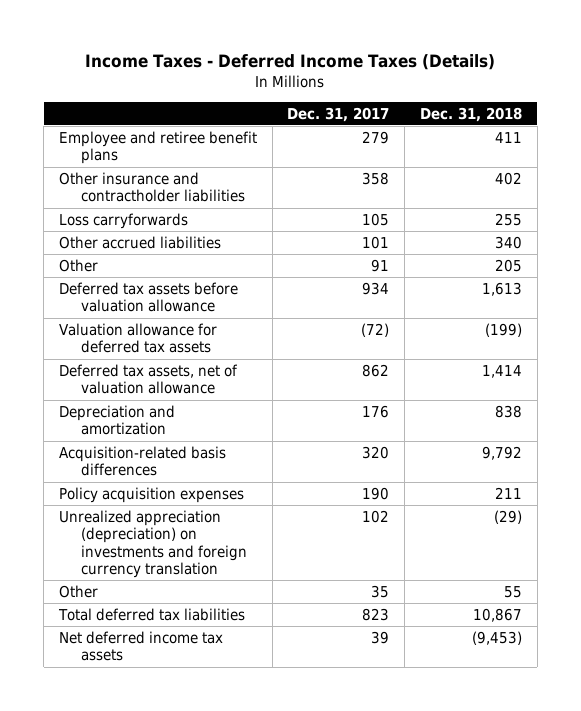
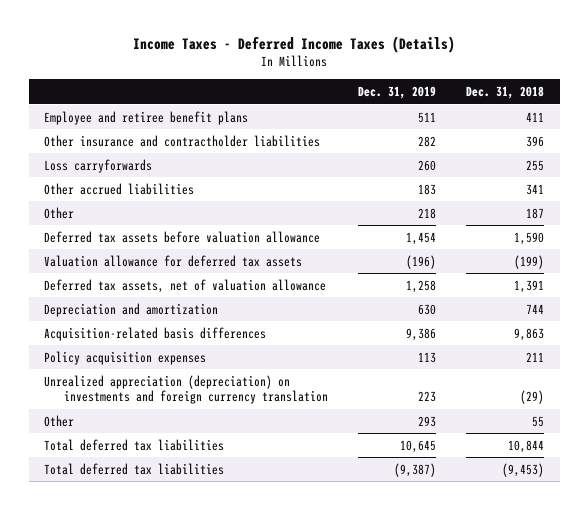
- | Dec. 31, 2017 | Dec. 31, 2018
+ | Dec. 31, 2019 | Dec. 31, 2018
- Other insurance and contractholder liabilities | 358 | 402
+ Other insurance and contractholder liabilities | 282 | 396
- Other accrued liabilities | 101 | 340
- Other | 91 | 205
- Deferred tax assets before valuation allowance | 934 | 1,613
+ Other accrued liabilities | 183 | 341
+ Other | 218 | 187
+ Deferred tax assets before valuation allowance | 1,454 | 1,590
- Deferred tax assets, net of valuation allowance | 862 | 1,414
- Depreciation and amortization | 176 | 838
- Acquisition-related basis differences | 320 | 9,792
+ Deferred tax assets, net of valuation allowance | 1,258 | 1,391
+ Depreciation and amortization | 630 | 744
+ Acquisition-related basis differences | 9,386 | 9,863
- Total deferred tax liabilities | 823 | 10,867
- Net deferred income tax assets | 39 | (9,453)
+ Total deferred tax liabilities | 10,645 | 10,844
+ Total deferred tax liabilities | (9,387) | (9,453)

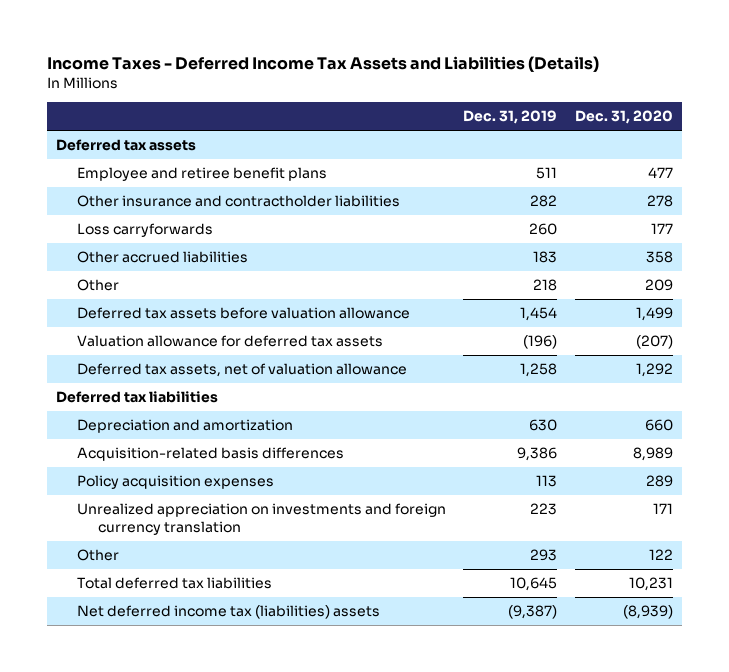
- Income Taxes - Deferred Income Taxes (Details)
+ Income Taxes - Deferred Income Tax Assets and Liabilities (Details)
- | Dec. 31, 2019 | Dec. 31, 2018
+ | Dec. 31, 2019 | Dec. 31, 2020
+ Deferred tax assets
+ Deferred tax liabilities
- Unrealized appreciation (depreciation) on investments and foreign currency translation | 223 | (29)
+ Unrealized appreciation on investments and foreign currency translation | 223 | 171
- Total deferred tax liabilities | (9,387) | (9,453)
+ Net deferred income tax (liabilities) assets | (9,387) | (8,939)

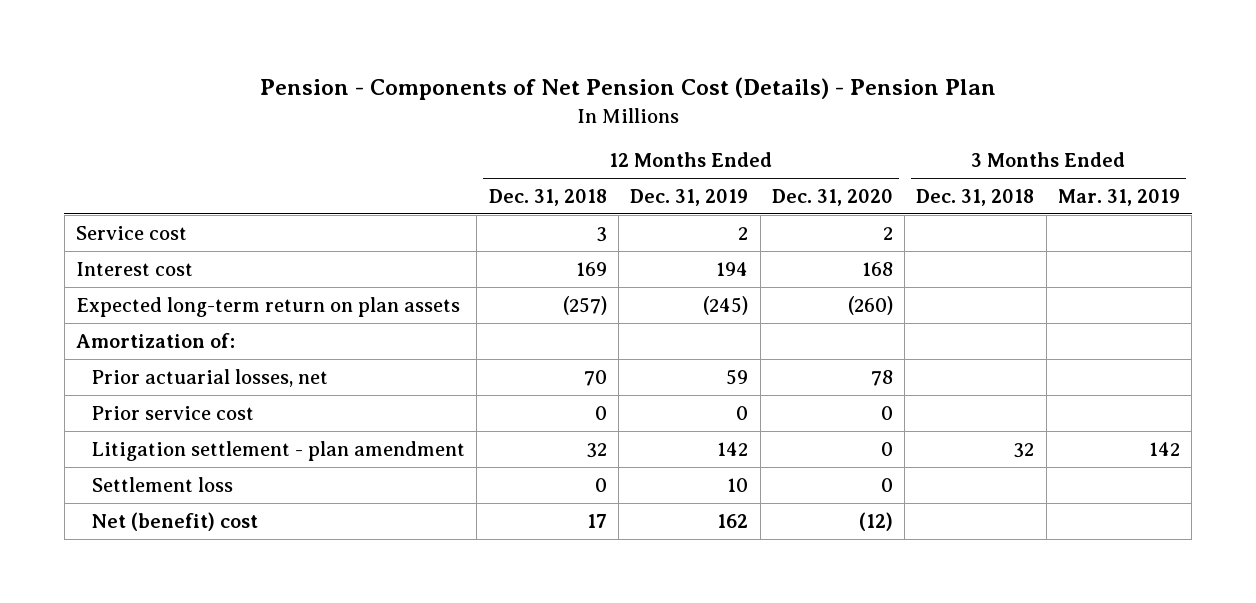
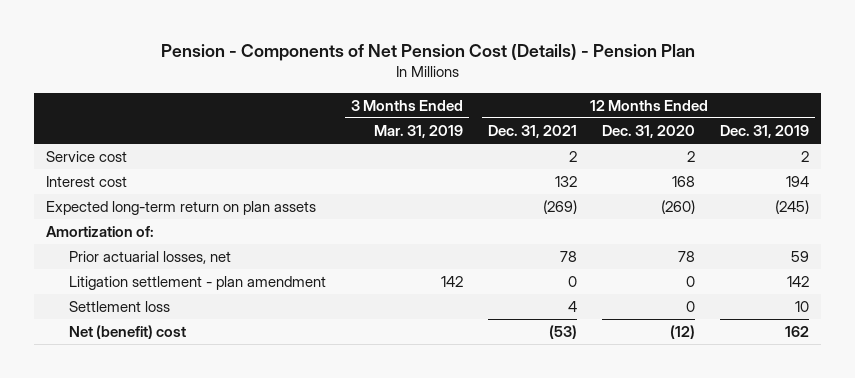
- | 12 Months Ended Dec. 31, 2018 | 12 Months Ended Dec. 31, 2019 | 12 Months Ended Dec. 31, 2020 | 3 Months Ended Dec. 31, 2018 | 3 Months Ended Mar. 31, 2019
+ | 3 Months Ended Mar. 31, 2019 | 12 Months Ended Dec. 31, 2021 | 12 Months Ended Dec. 31, 2020 | 12 Months Ended Dec. 31, 2019
- Prior service cost | 0 | 0 | 0 | |

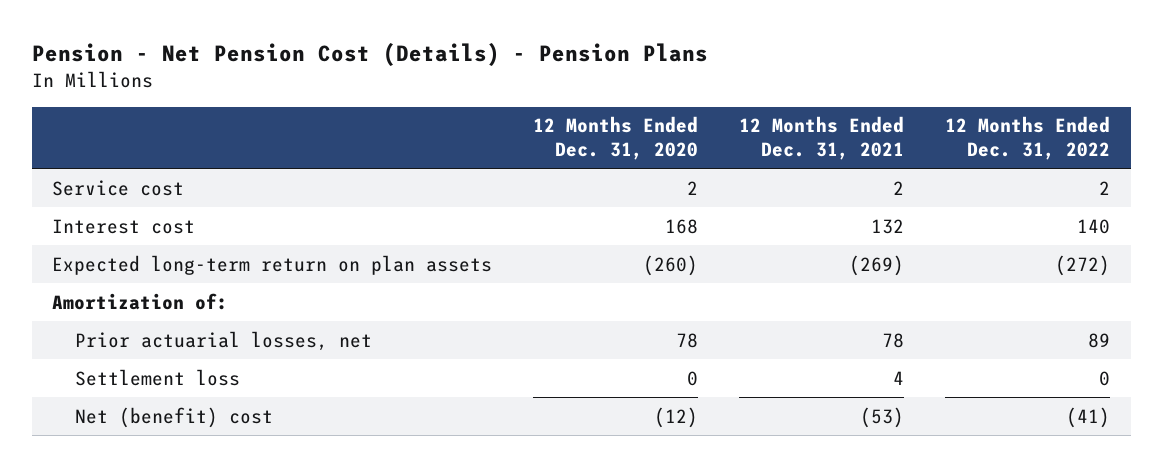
- Pension - Components of Net Pension Cost (Details) - Pension Plan
+ Pension - Net Pension Cost (Details) - Pension Plans
- | 3 Months Ended Mar. 31, 2019 | 12 Months Ended Dec. 31, 2021 | 12 Months Ended Dec. 31, 2020 | 12 Months Ended Dec. 31, 2019
+ | 12 Months Ended Dec. 31, 2020 | 12 Months Ended Dec. 31, 2021 | 12 Months Ended Dec. 31, 2022
- Litigation settlement - plan amendment | 142 | 0 | 0 | 142

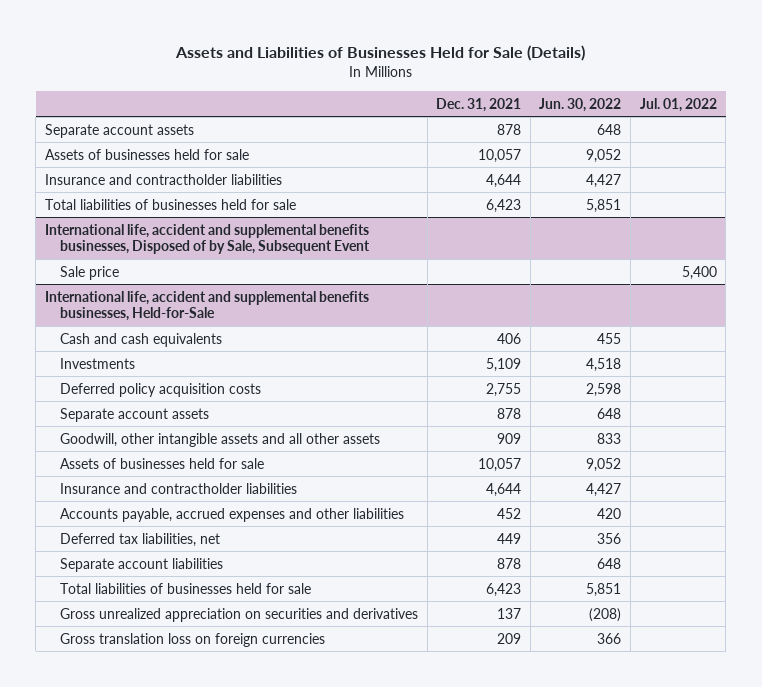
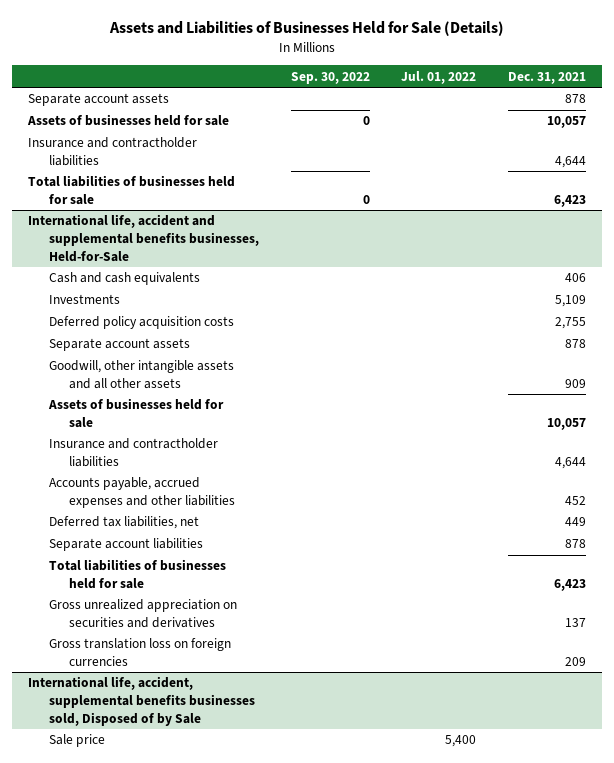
- | Dec. 31, 2021 | Jun. 30, 2022 | Jul. 01, 2022
+ | Sep. 30, 2022 | Jul. 01, 2022 | Dec. 31, 2021
- International life, accident and supplemental benefits businesses, Disposed of by Sale, Subsequent Event
- Sale price | | | 5,400
+ International life, accident, supplemental benefits businesses sold, Disposed of by Sale
+ Sale price | | 5,400 |

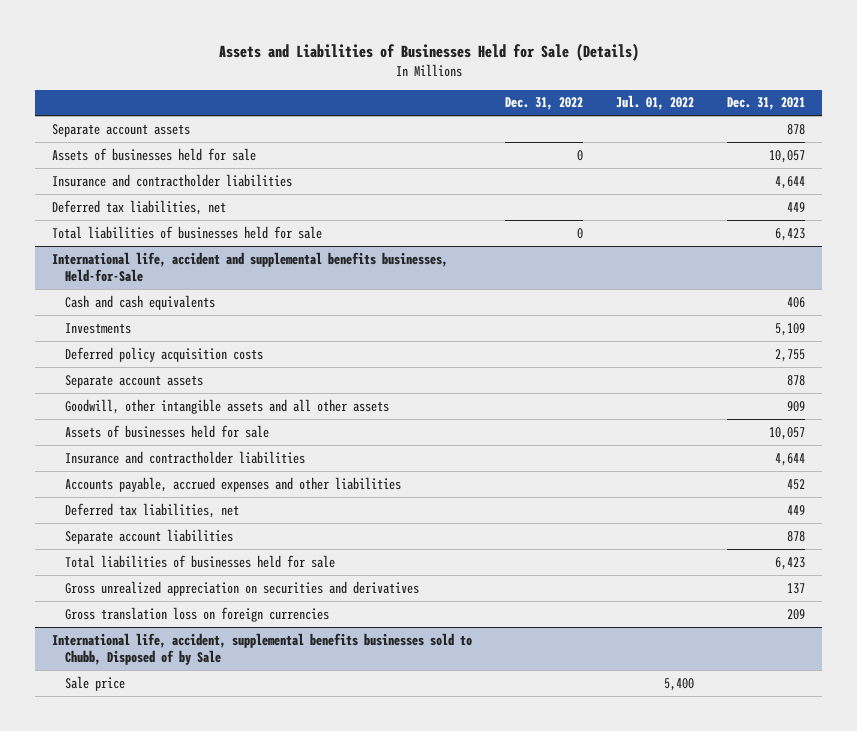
- | Sep. 30, 2022 | Jul. 01, 2022 | Dec. 31, 2021
+ | Dec. 31, 2022 | Jul. 01, 2022 | Dec. 31, 2021
+ Deferred tax liabilities, net | | | 449
- International life, accident, supplemental benefits businesses sold, Disposed of by Sale
+ International life, accident, supplemental benefits businesses sold to Chubb, Disposed of by Sale

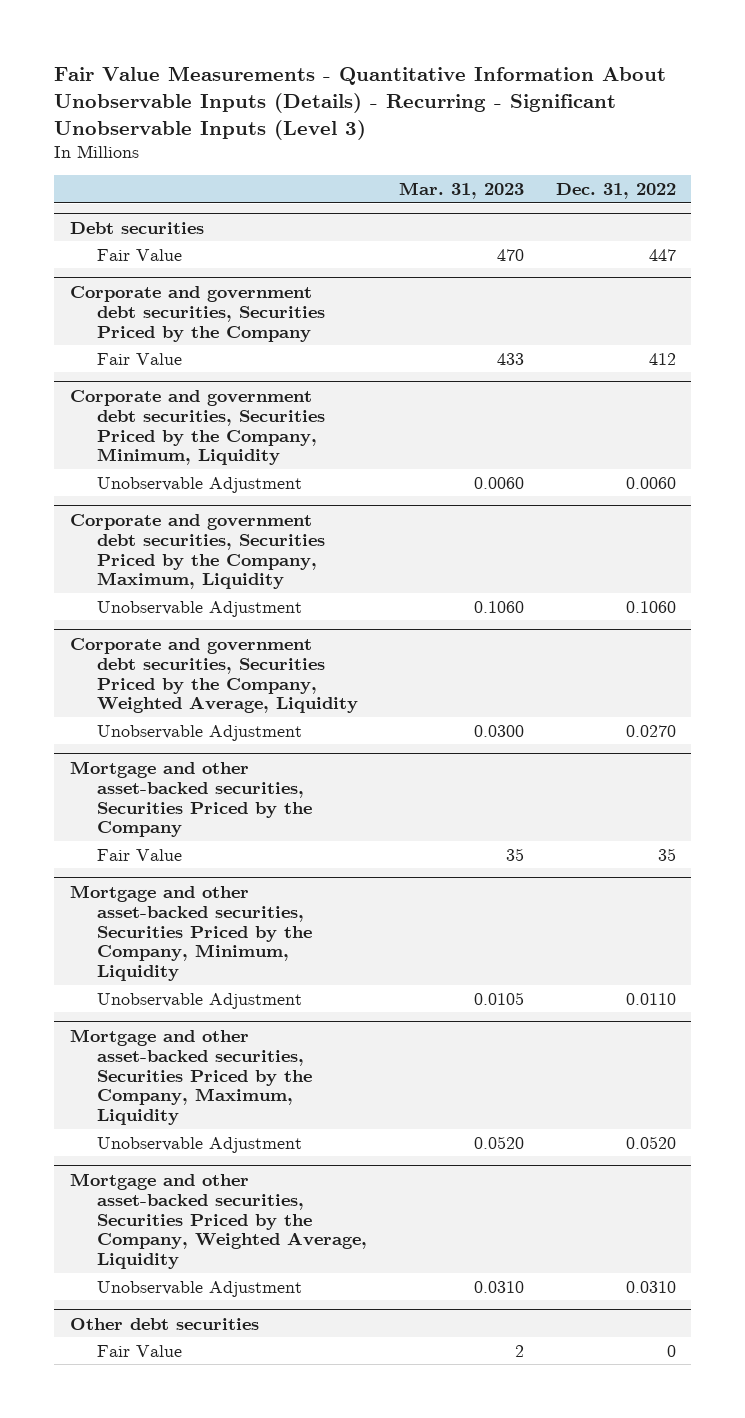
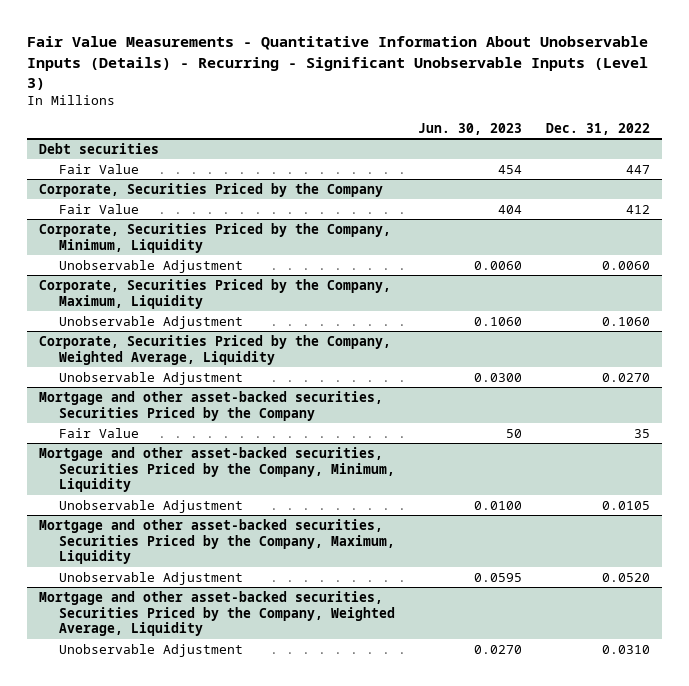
- | Mar. 31, 2023 | Dec. 31, 2022
+ | Jun. 30, 2023 | Dec. 31, 2022
- Corporate and government debt securities, Securities Priced by the Company
+ Corporate, Securities Priced by the Company
- Corporate and government debt securities, Securities Priced by the Company, Minimum, Liquidity
+ Corporate, Securities Priced by the Company, Minimum, Liquidity
- Corporate and government debt securities, Securities Priced by the Company, Maximum, Liquidity
+ Corporate, Securities Priced by the Company, Maximum, Liquidity
- Corporate and government debt securities, Securities Priced by the Company, Weighted Average, Liquidity
+ Corporate, Securities Priced by the Company, Weighted Average, Liquidity
@ Mortgage and other asset-backed securities, Securities Priced by the Company, Minimum, Liquidity
- Unobservable Adjustment | 0.0105 | 0.0110
+ Unobservable Adjustment | 0.0100 | 0.0105
- Other debt securities
- Fair Value | 2 | 0

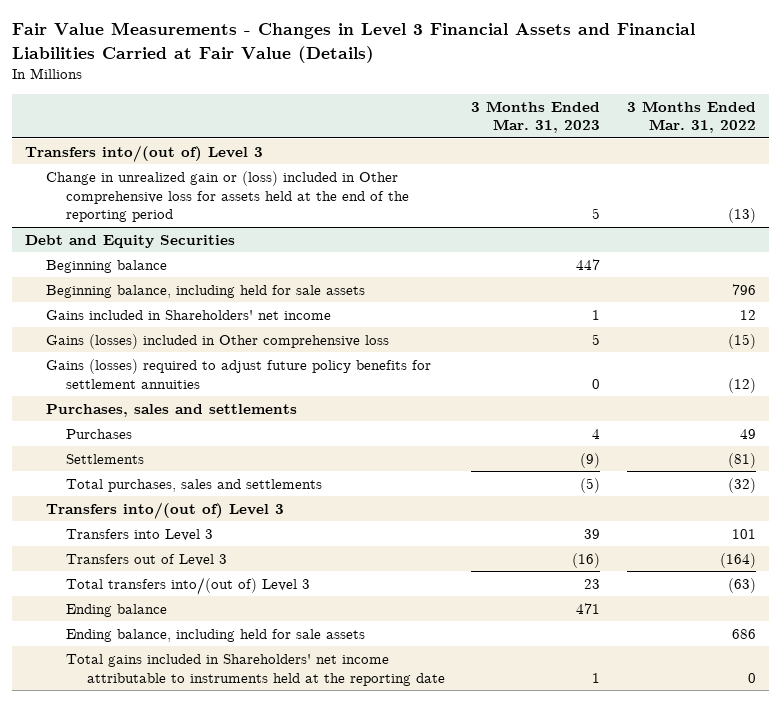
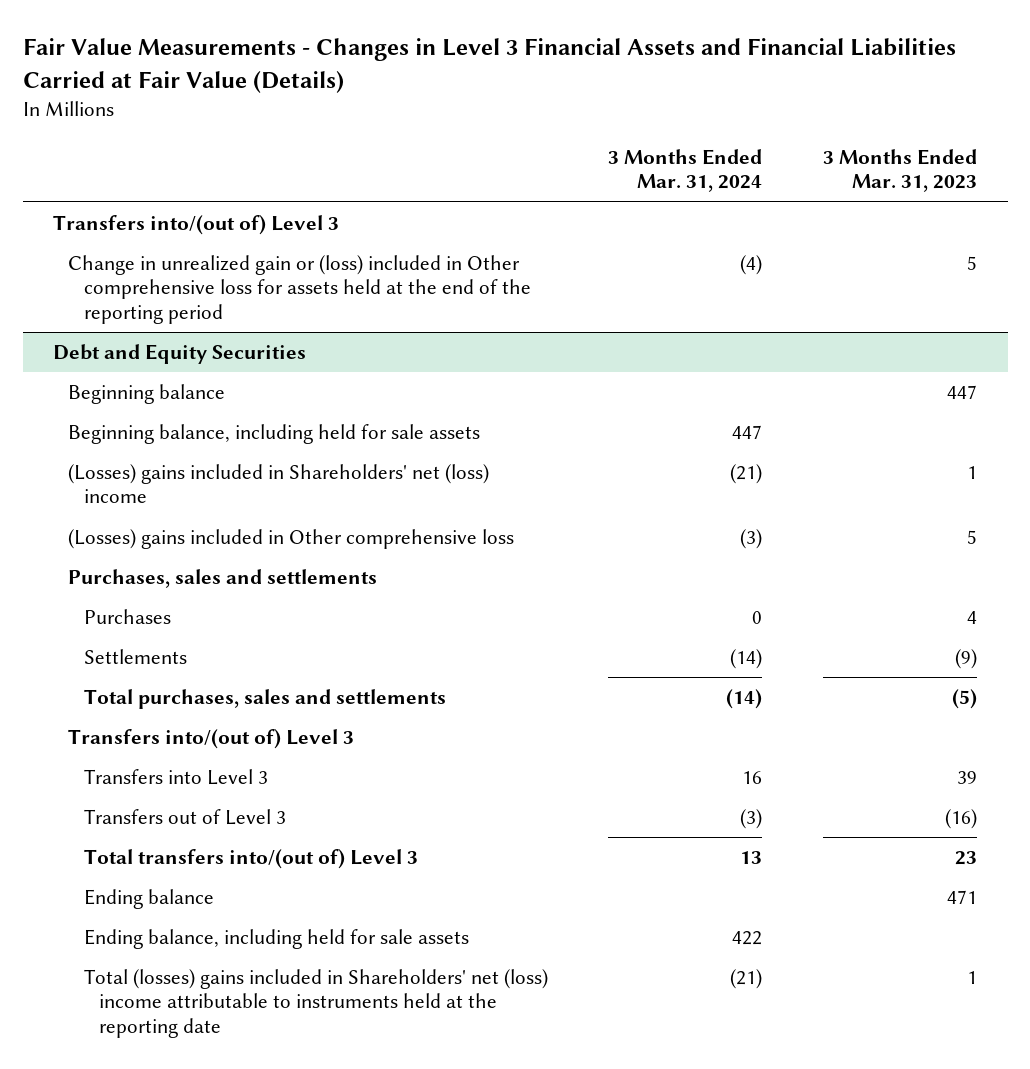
- | 3 Months Ended Mar. 31, 2023 | 3 Months Ended Mar. 31, 2022
+ | 3 Months Ended Mar. 31, 2024 | 3 Months Ended Mar. 31, 2023
@ Debt and Equity Securities
- Gains included in Shareholders' net income | 1 | 12
- Gains (losses) included in Other comprehensive loss | 5 | (15)
- Gains (losses) required to adjust future policy benefits for settlement annuities | 0 | (12)
+ (Losses) gains included in Shareholders' net (loss) income | (21) | 1
+ (Losses) gains included in Other comprehensive loss | (3) | 5
- Total gains included in Shareholders' net income attributable to instruments held at the reporting date | 1 | 0
+ Total (losses) gains included in Shareholders' net (loss) income attributable to instruments held at the reporting date | (21) | 1

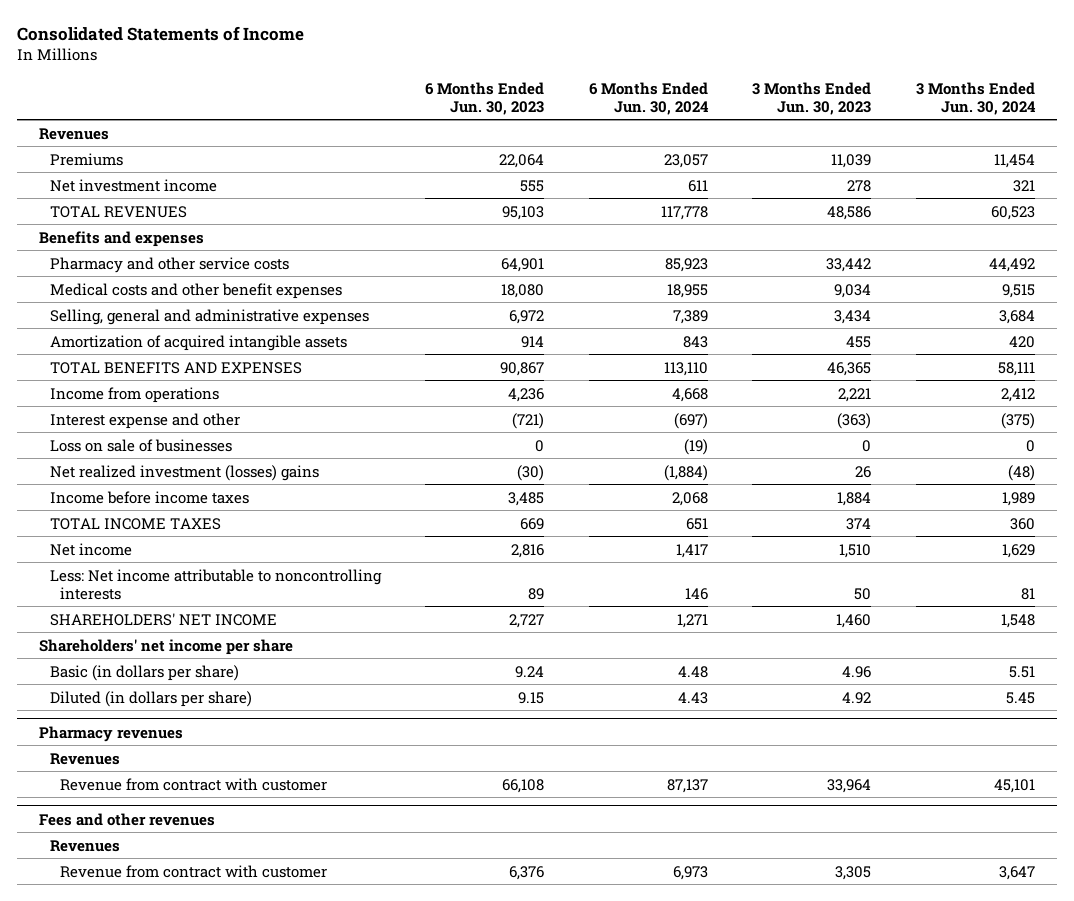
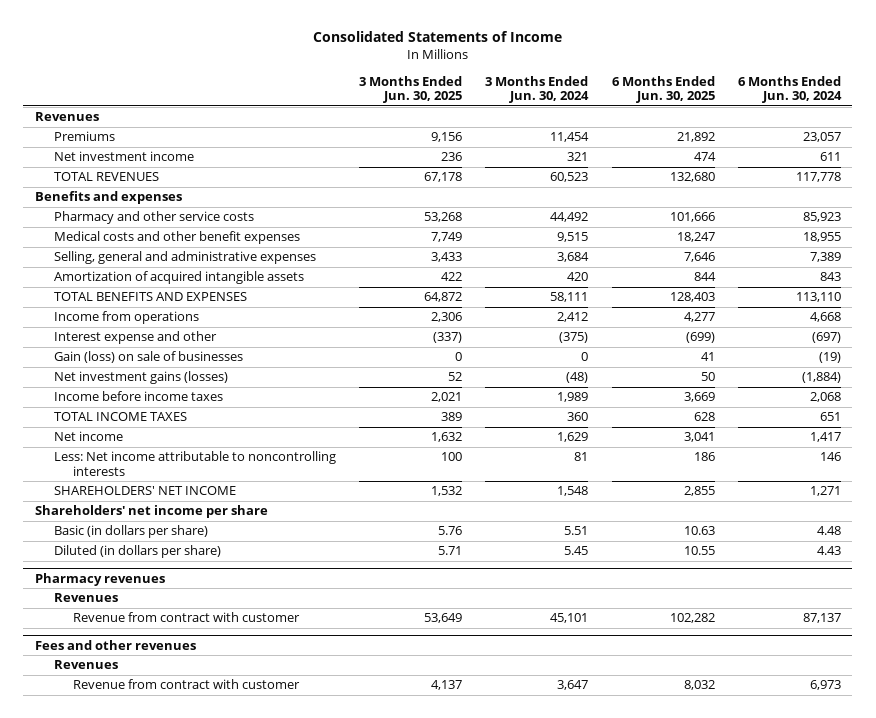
- | 6 Months Ended Jun. 30, 2023 | 6 Months Ended Jun. 30, 2024 | 3 Months Ended Jun. 30, 2023 | 3 Months Ended Jun. 30, 2024
+ | 3 Months Ended Jun. 30, 2025 | 3 Months Ended Jun. 30, 2024 | 6 Months Ended Jun. 30, 2025 | 6 Months Ended Jun. 30, 2024
- Loss on sale of businesses | 0 | (19) | 0 | 0
- Net realized investment (losses) gains | (30) | (1,884) | 26 | (48)
+ Gain (loss) on sale of businesses | 0 | 0 | 41 | (19)
+ Net investment gains (losses) | 52 | (48) | 50 | (1,884)

